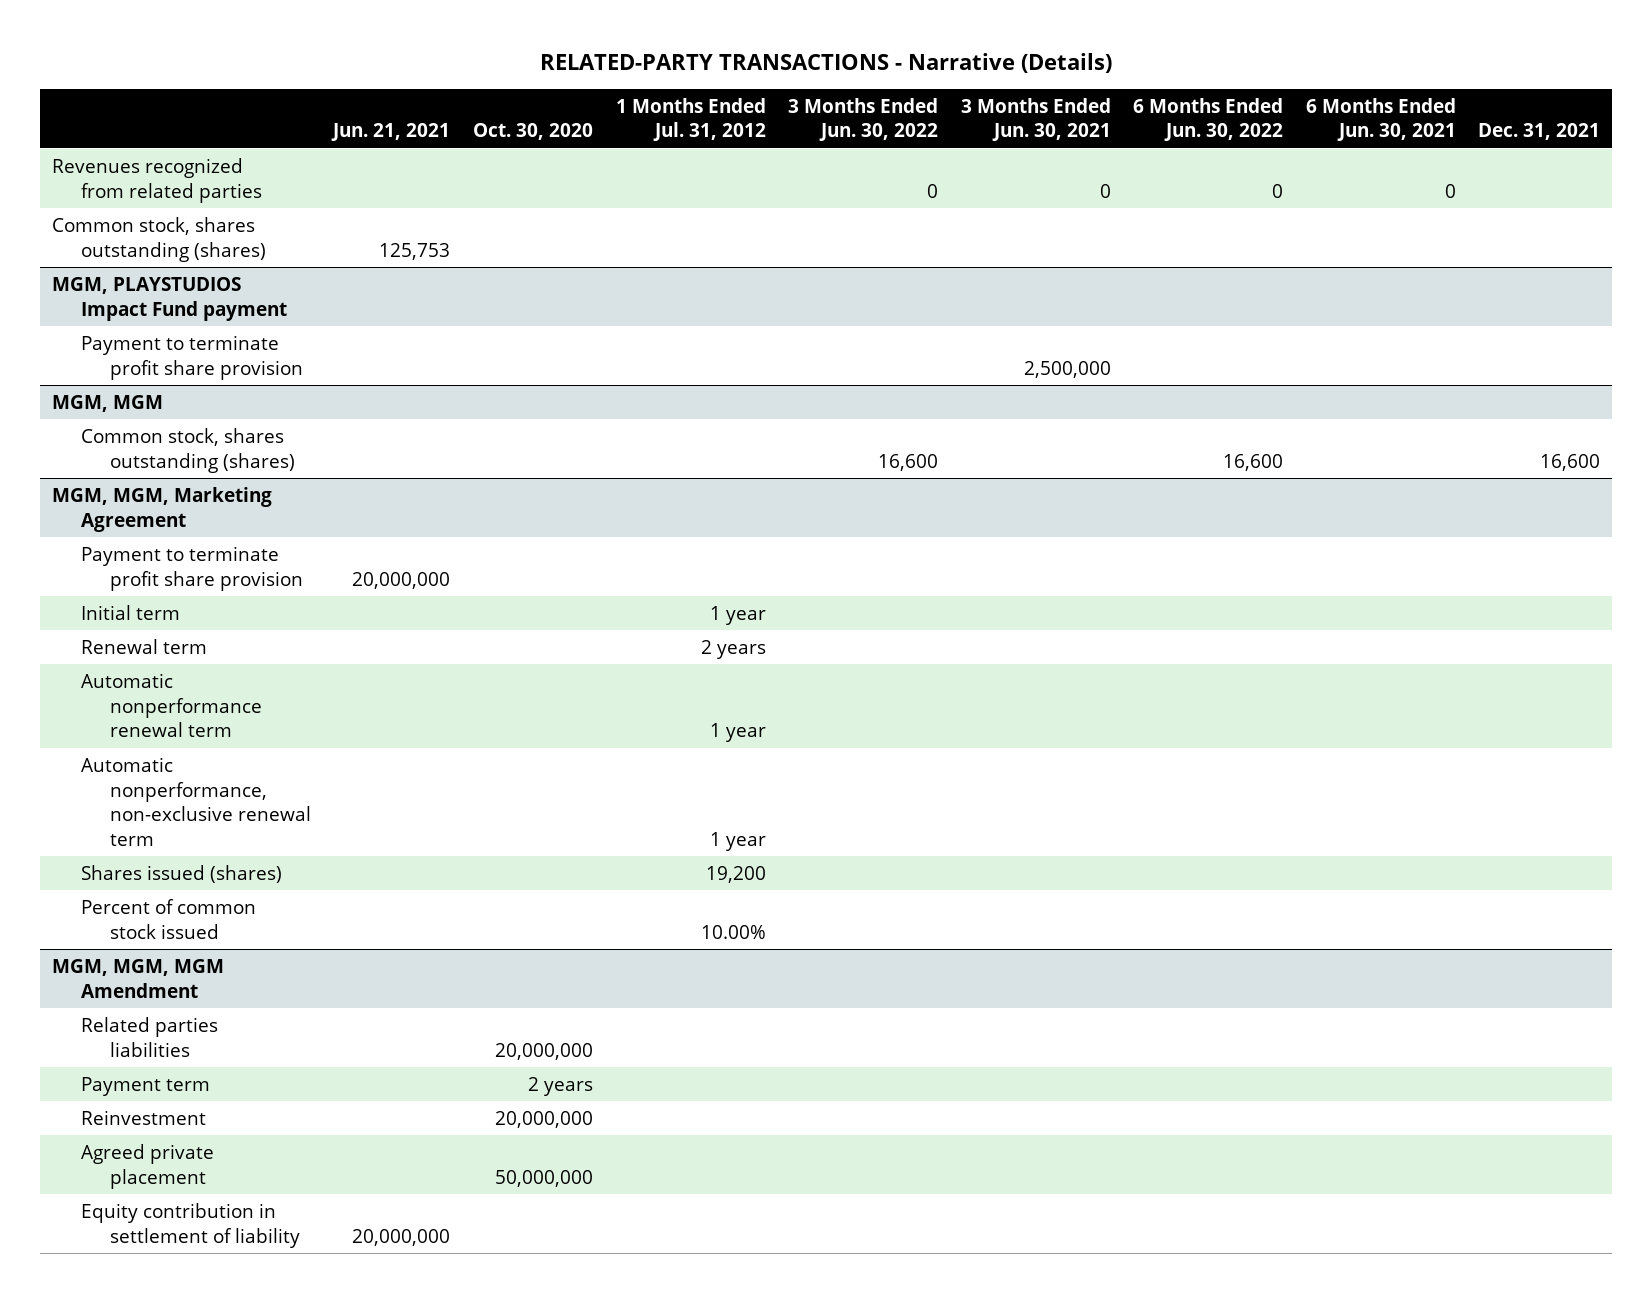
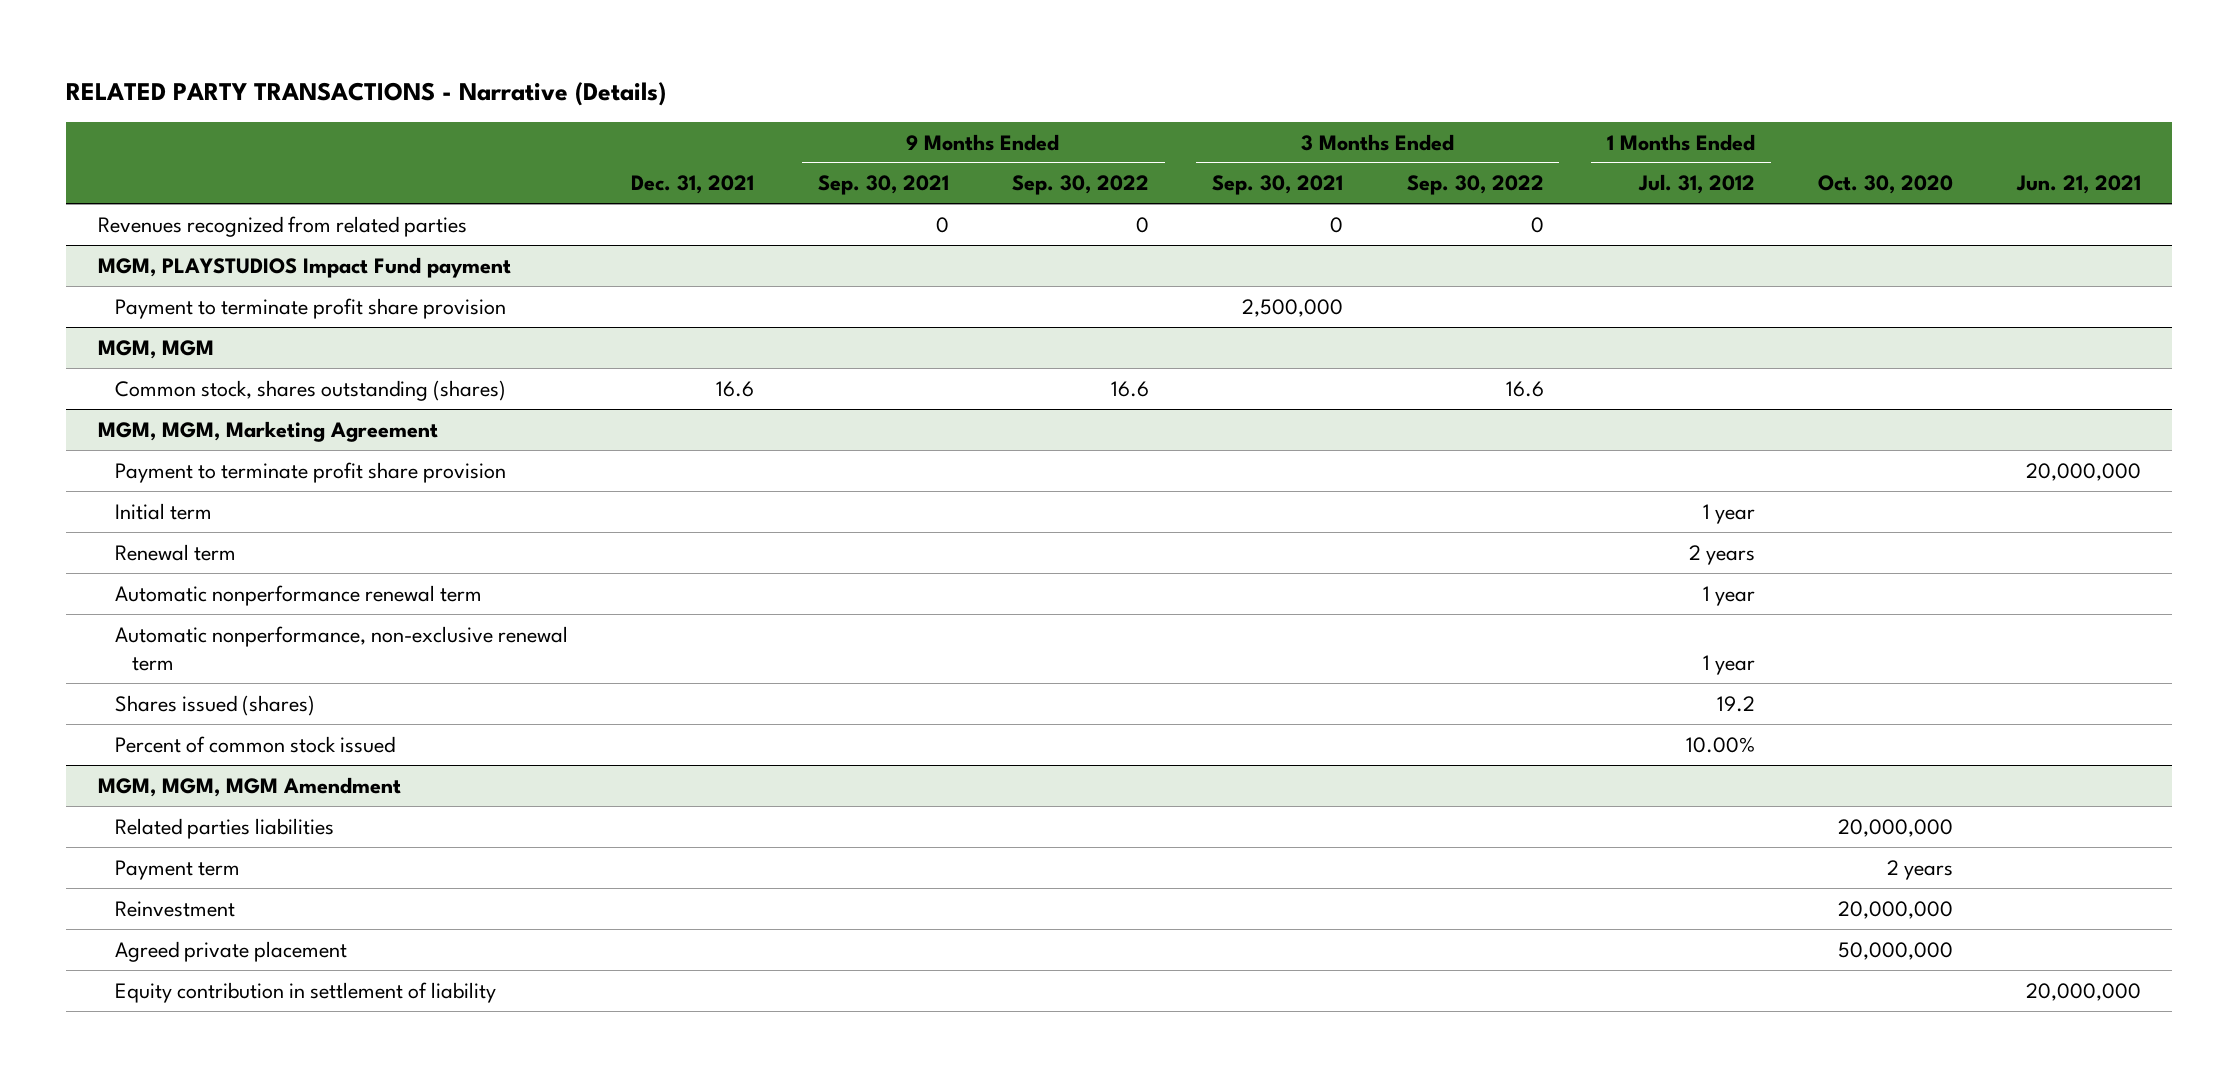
- RELATED-PARTY TRANSACTIONS - Narrative (Details)
+ RELATED PARTY TRANSACTIONS - Narrative (Details)
- | Jun. 21, 2021 | Oct. 30, 2020 | 1 Months Ended Jul. 31, 2012 | 3 Months Ended Jun. 30, 2022 | 3 Months Ended Jun. 30, 2021 | 6 Months Ended Jun. 30, 2022 | 6 Months Ended Jun. 30, 2021 | Dec. 31, 2021
+ | Dec. 31, 2021 | 9 Months Ended Sep. 30, 2021 | 9 Months Ended Sep. 30, 2022 | 3 Months Ended Sep. 30, 2021 | 3 Months Ended Sep. 30, 2022 | 1 Months Ended Jul. 31, 2012 | Oct. 30, 2020 | Jun. 21, 2021
- Common stock, shares outstanding (shares) | 125,753 | | | | | | |
@ MGM, MGM
- Common stock, shares outstanding (shares) | | | | 16,600 | | 16,600 | | 16,600
+ Common stock, shares outstanding (shares) | 16.6 | | 16.6 | | 16.6 | | |
@ MGM, MGM, Marketing Agreement
- Shares issued (shares) | | | 19,200 | | | | |
+ Shares issued (shares) | | | | | | 19.2 | |

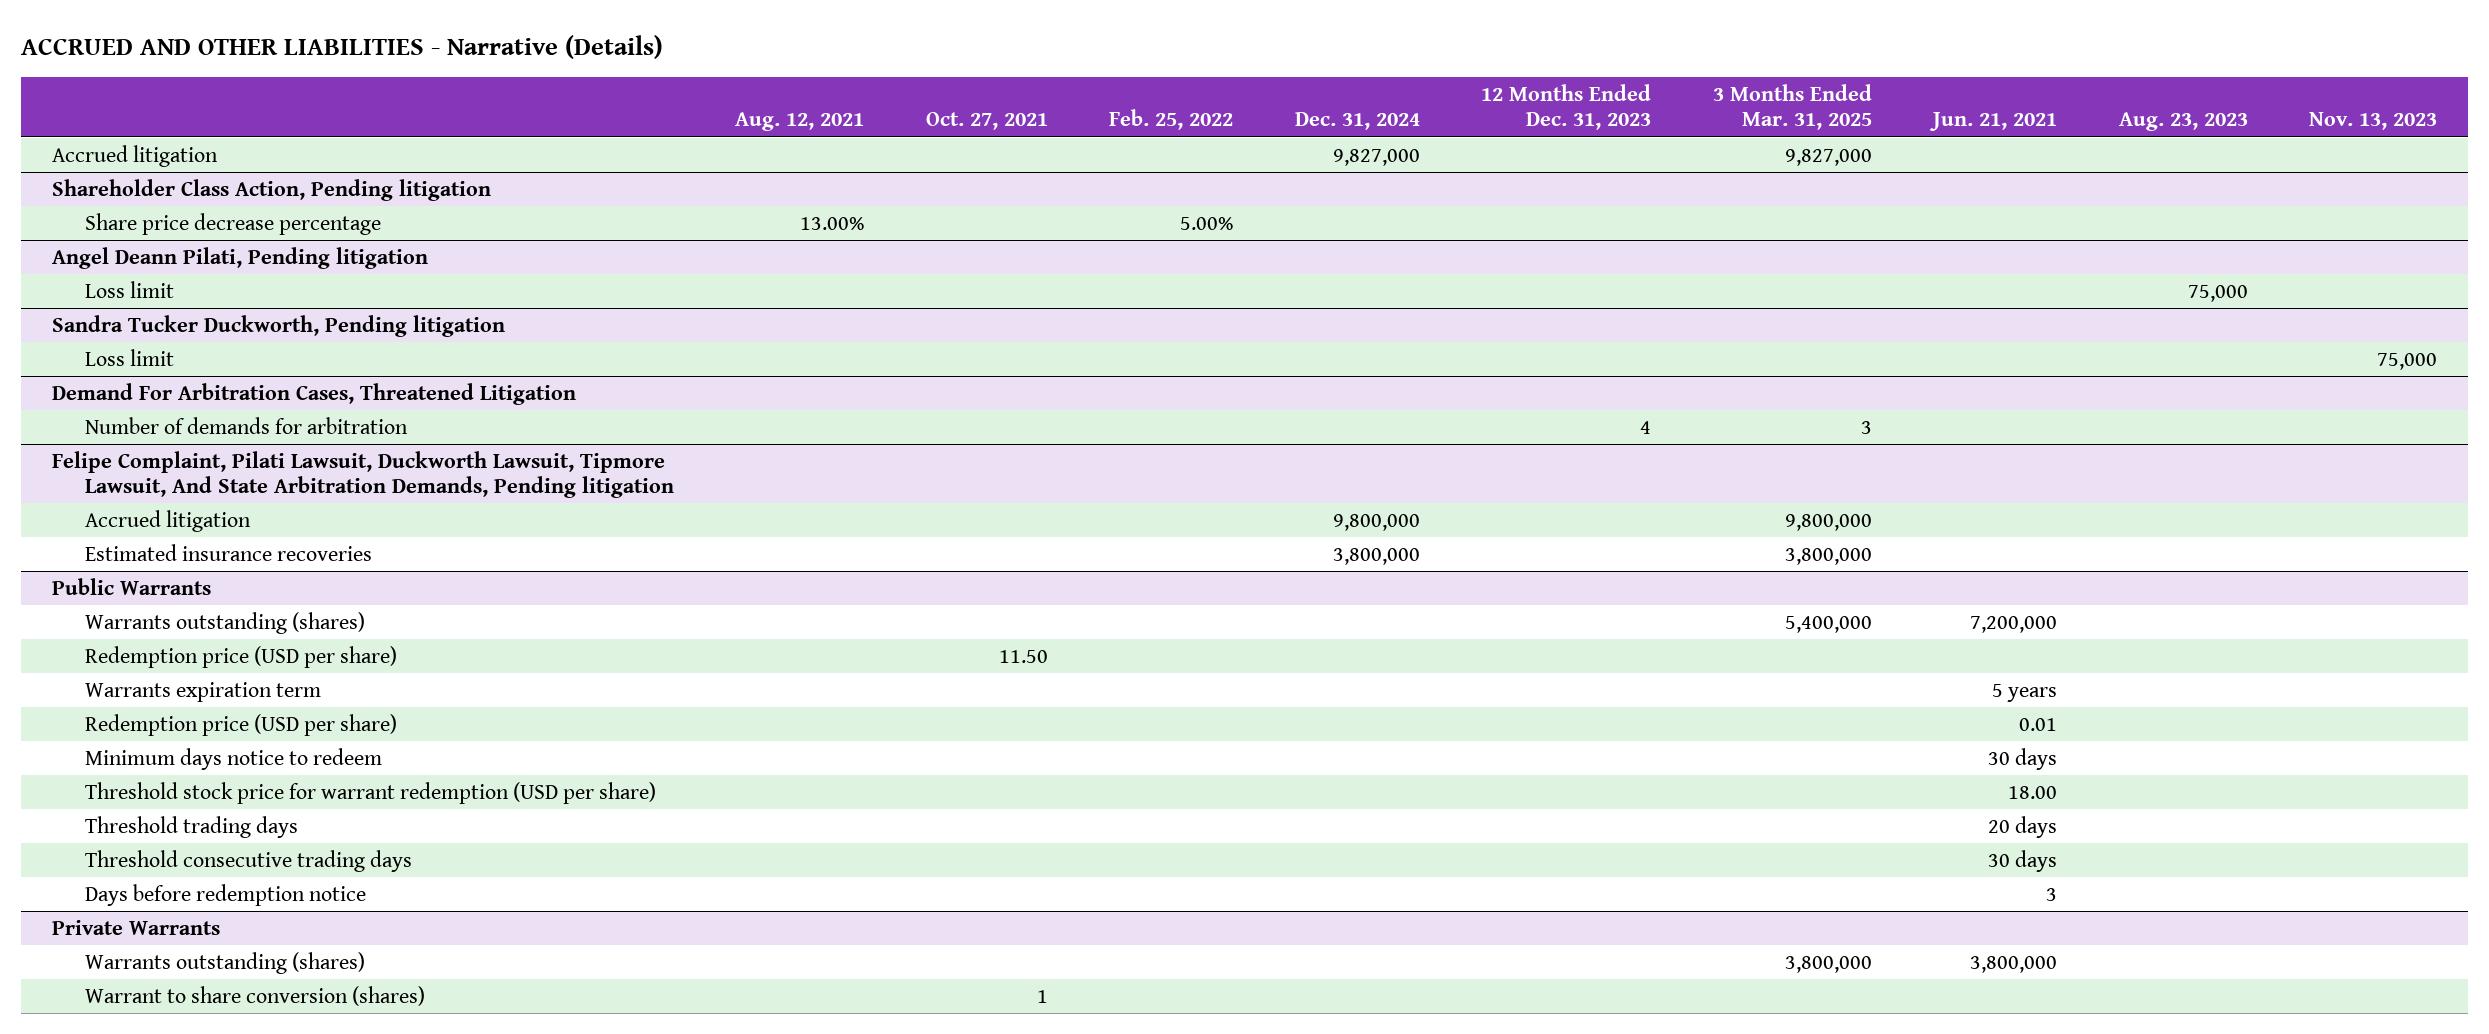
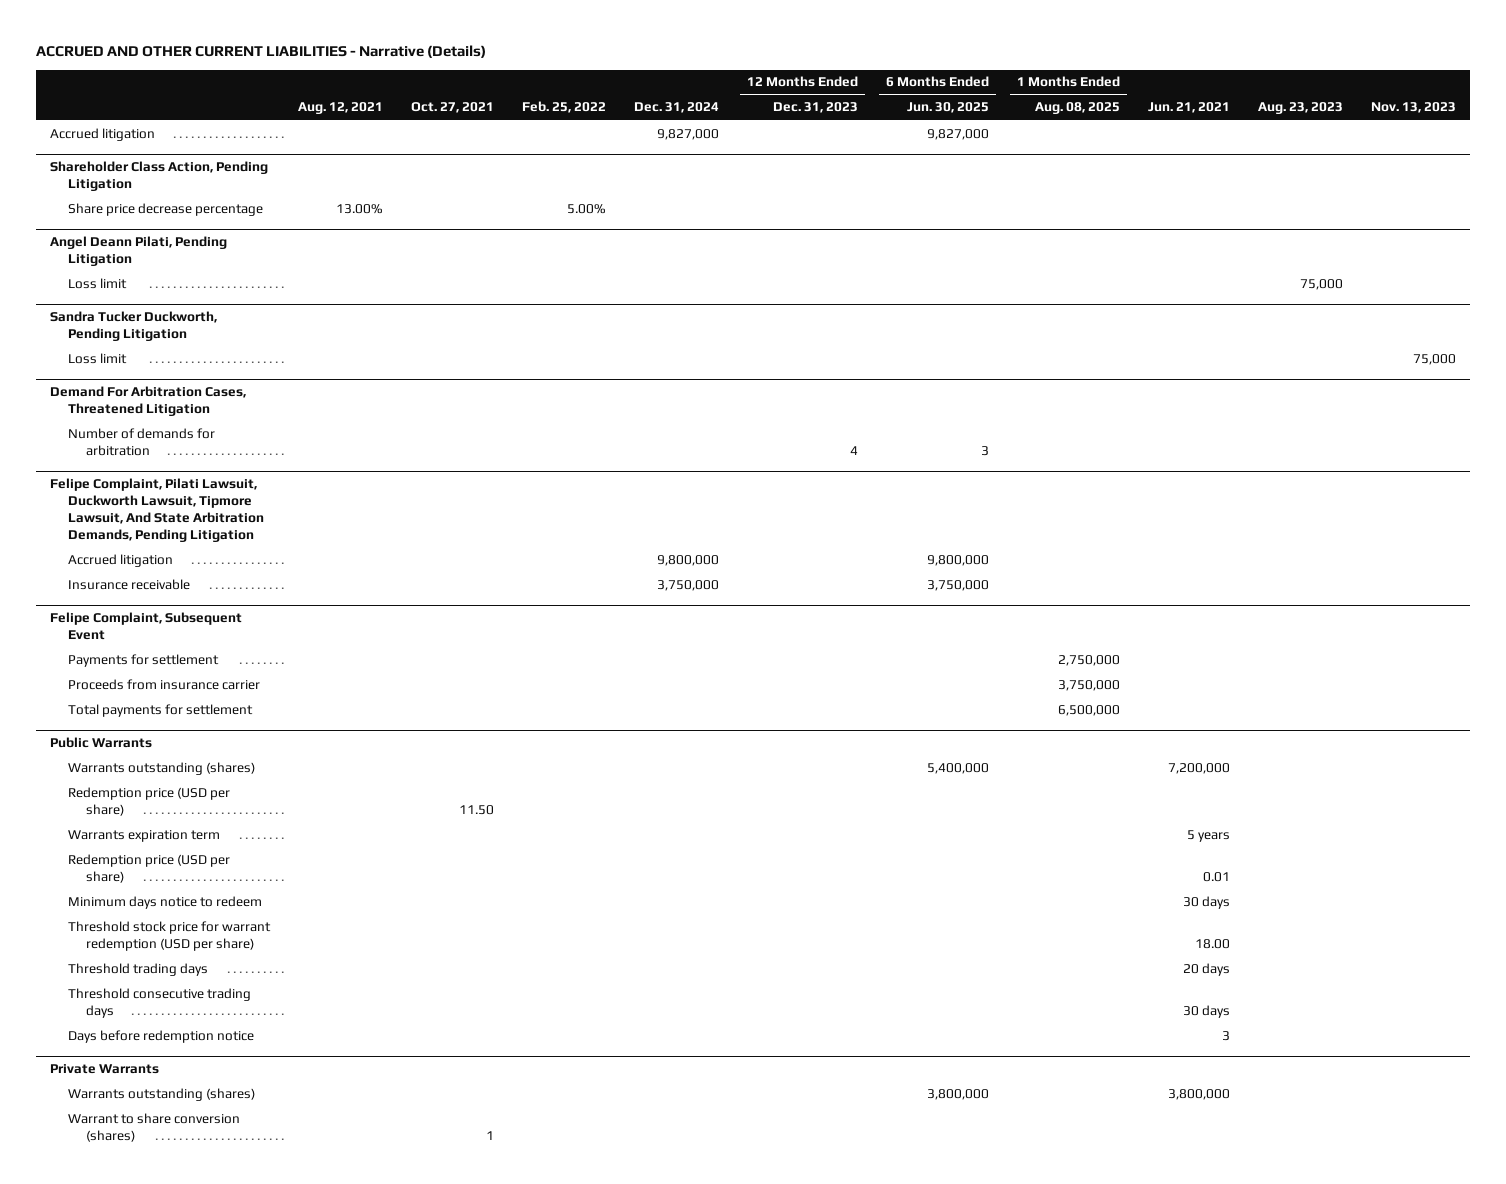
- ACCRUED AND OTHER LIABILITIES - Narrative (Details)
+ ACCRUED AND OTHER CURRENT LIABILITIES - Narrative (Details)
- | Aug. 12, 2021 | Oct. 27, 2021 | Feb. 25, 2022 | Dec. 31, 2024 | 12 Months Ended Dec. 31, 2023 | 3 Months Ended Mar. 31, 2025 | Jun. 21, 2021 | Aug. 23, 2023 | Nov. 13, 2023
+ | Aug. 12, 2021 | Oct. 27, 2021 | Feb. 25, 2022 | Dec. 31, 2024 | 12 Months Ended Dec. 31, 2023 | 6 Months Ended Jun. 30, 2025 | 1 Months Ended Aug. 08, 2025 | Jun. 21, 2021 | Aug. 23, 2023 | Nov. 13, 2023
- Shareholder Class Action, Pending litigation
+ Shareholder Class Action, Pending Litigation
- Angel Deann Pilati, Pending litigation
+ Angel Deann Pilati, Pending Litigation
- Sandra Tucker Duckworth, Pending litigation
+ Sandra Tucker Duckworth, Pending Litigation
- Felipe Complaint, Pilati Lawsuit, Duckworth Lawsuit, Tipmore Lawsuit, And State Arbitration Demands, Pending litigation
+ Felipe Complaint, Pilati Lawsuit, Duckworth Lawsuit, Tipmore Lawsuit, And State Arbitration Demands, Pending Litigation
- Estimated insurance recoveries | | | | 3,800,000 | | 3,800,000 | | |
+ Insurance receivable | | | | 3,750,000 | | 3,750,000 | | | |
+ Felipe Complaint, Subsequent Event
+ Payments for settlement | | | | | | | 2,750,000 | | |
+ Proceeds from insurance carrier | | | | | | | 3,750,000 | | |
+ Total payments for settlement | | | | | | | 6,500,000 | | |

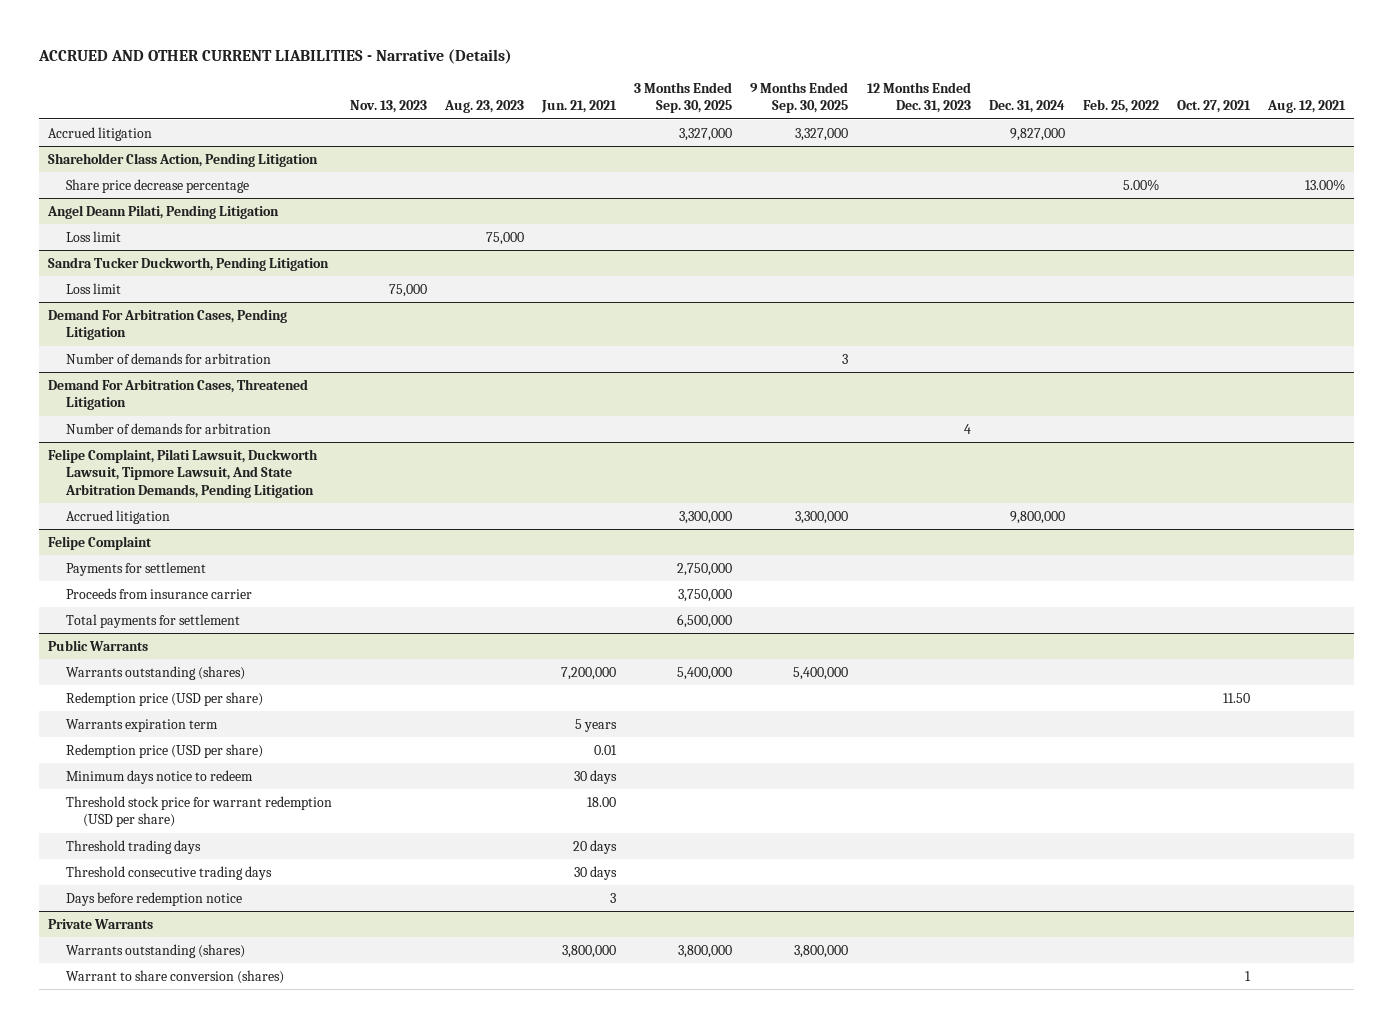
- | Aug. 12, 2021 | Oct. 27, 2021 | Feb. 25, 2022 | Dec. 31, 2024 | 12 Months Ended Dec. 31, 2023 | 6 Months Ended Jun. 30, 2025 | 1 Months Ended Aug. 08, 2025 | Jun. 21, 2021 | Aug. 23, 2023 | Nov. 13, 2023
+ | Nov. 13, 2023 | Aug. 23, 2023 | Jun. 21, 2021 | 3 Months Ended Sep. 30, 2025 | 9 Months Ended Sep. 30, 2025 | 12 Months Ended Dec. 31, 2023 | Dec. 31, 2024 | Feb. 25, 2022 | Oct. 27, 2021 | Aug. 12, 2021
+ Demand For Arbitration Cases, Pending Litigation
+ Number of demands for arbitration | | | | | 3 | | | | |
@ Felipe Complaint, Pilati Lawsuit, Duckworth Lawsuit, Tipmore Lawsuit, And State Arbitration Demands, Pending Litigation
- Insurance receivable | | | | 3,750,000 | | 3,750,000 | | | |
- Felipe Complaint, Subsequent Event
+ Felipe Complaint

